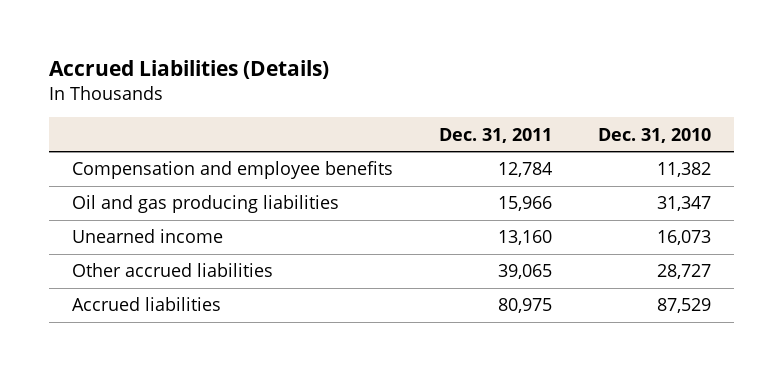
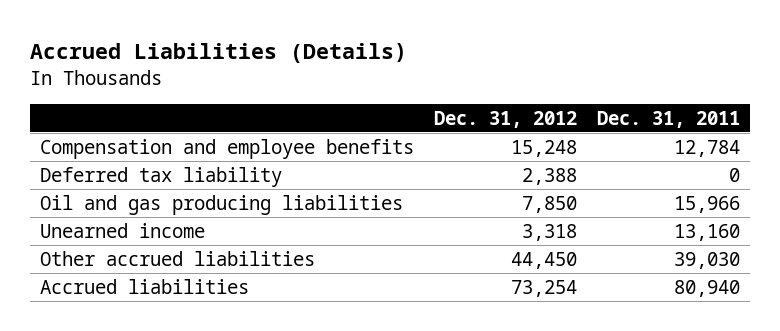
- | Dec. 31, 2011 | Dec. 31, 2010
+ | Dec. 31, 2012 | Dec. 31, 2011
+ Deferred tax liability | 2,388 | 0
- Other accrued liabilities | 39,065 | 28,727
- Accrued liabilities | 80,975 | 87,529
+ Other accrued liabilities | 44,450 | 39,030
+ Accrued liabilities | 73,254 | 80,940

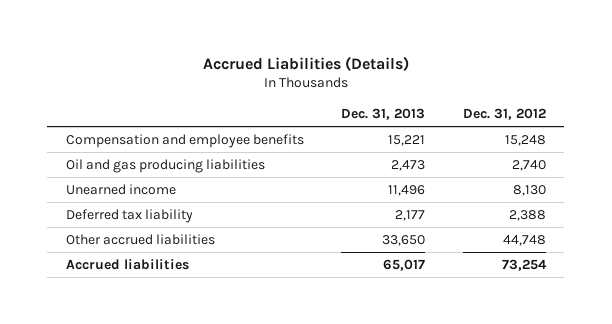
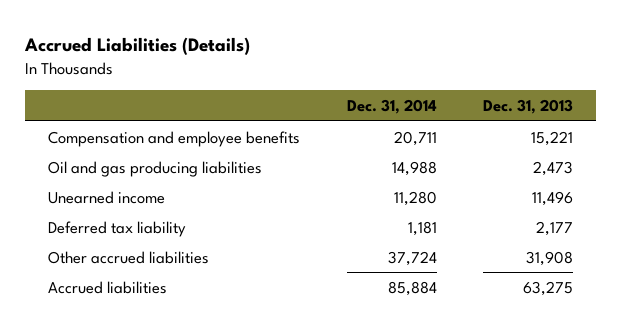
- | Dec. 31, 2013 | Dec. 31, 2012
+ | Dec. 31, 2014 | Dec. 31, 2013
- Other accrued liabilities | 33,650 | 44,748
- Accrued liabilities | 65,017 | 73,254
+ Other accrued liabilities | 37,724 | 31,908
+ Accrued liabilities | 85,884 | 63,275

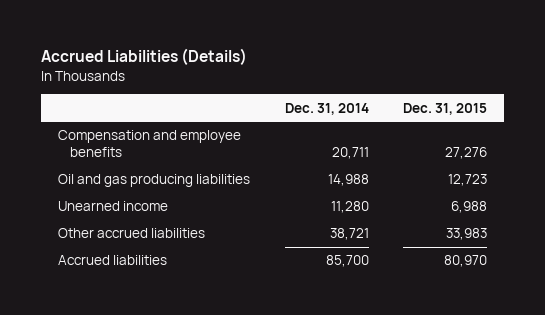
- | Dec. 31, 2014 | Dec. 31, 2013
+ | Dec. 31, 2014 | Dec. 31, 2015
- Deferred tax liability | 1,181 | 2,177
- Other accrued liabilities | 37,724 | 31,908
- Accrued liabilities | 85,884 | 63,275
+ Other accrued liabilities | 38,721 | 33,983
+ Accrued liabilities | 85,700 | 80,970

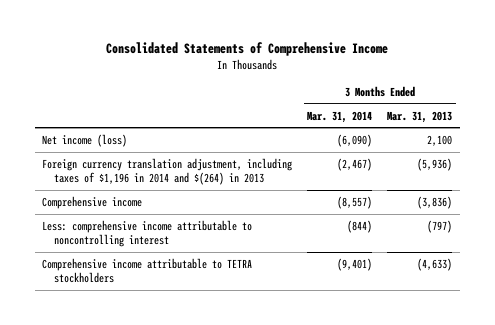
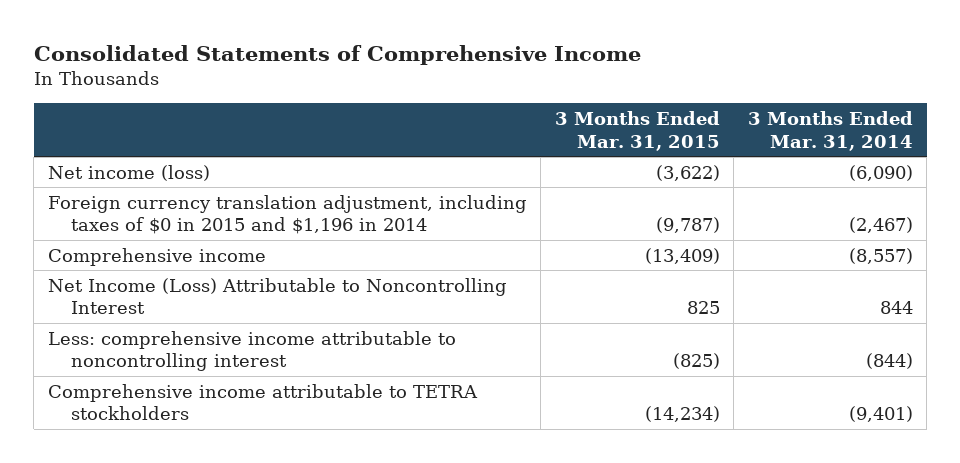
- | 3 Months Ended Mar. 31, 2014 | 3 Months Ended Mar. 31, 2013
+ | 3 Months Ended Mar. 31, 2015 | 3 Months Ended Mar. 31, 2014
- Foreign currency translation adjustment, including taxes of $1,196 in 2014 and $(264) in 2013 | (2,467) | (5,936)
+ Foreign currency translation adjustment, including taxes of $0 in 2015 and $1,196 in 2014 | (9,787) | (2,467)
+ Net Income (Loss) Attributable to Noncontrolling Interest | 825 | 844

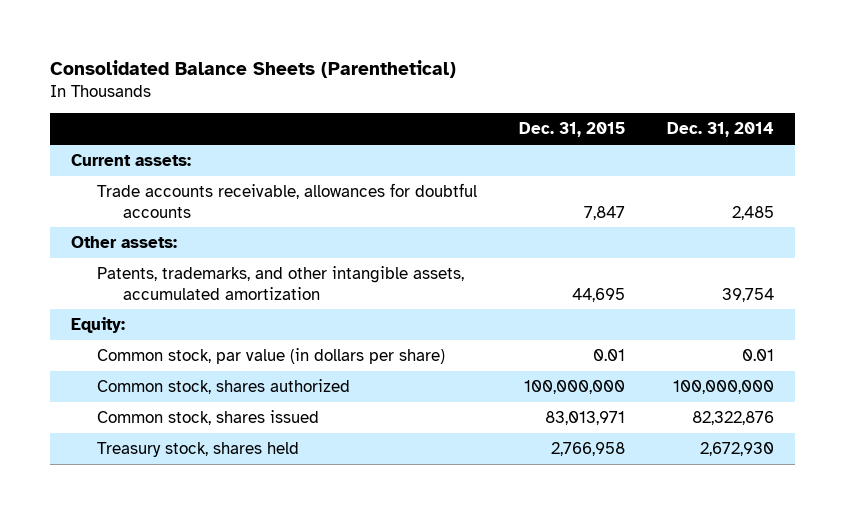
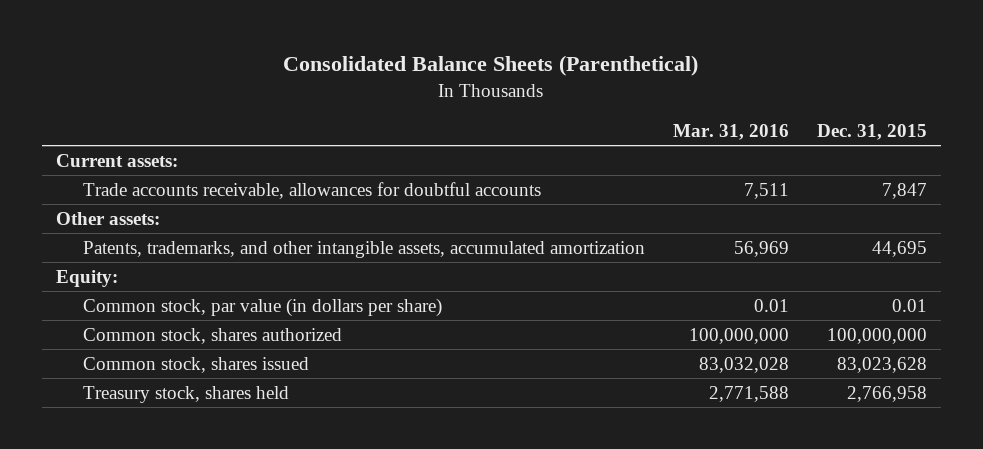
- | Dec. 31, 2015 | Dec. 31, 2014
+ | Mar. 31, 2016 | Dec. 31, 2015
- Common stock, shares issued | 83,013,971 | 82,322,876
+ Common stock, shares issued | 83,032,028 | 83,023,628

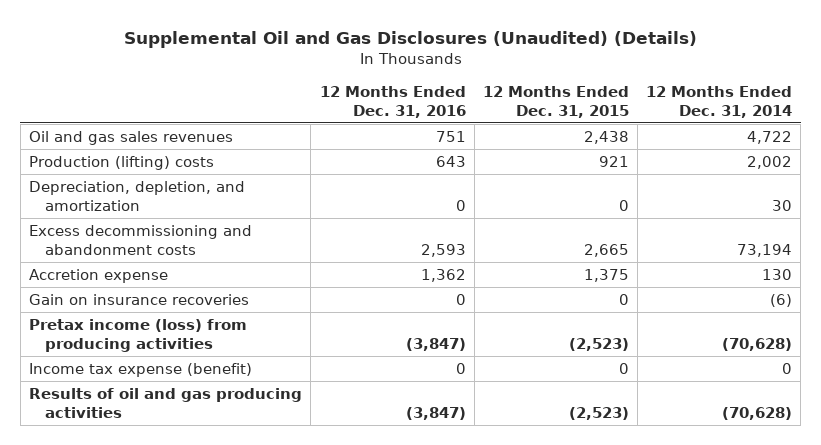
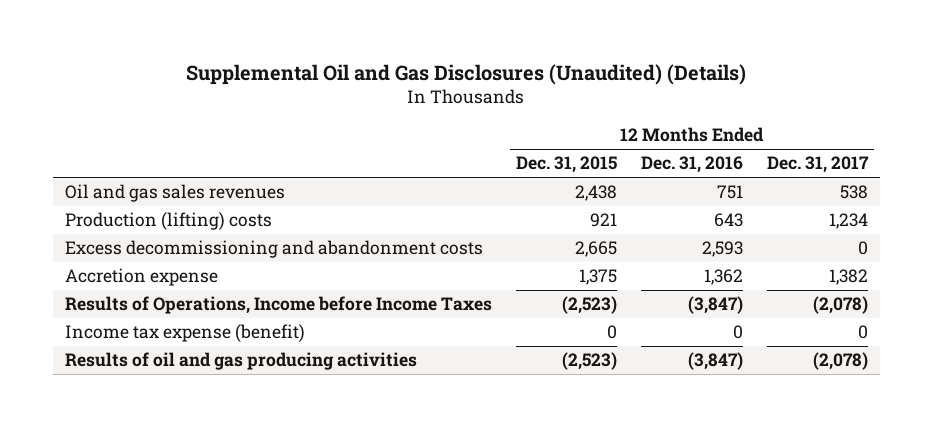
- | 12 Months Ended Dec. 31, 2016 | 12 Months Ended Dec. 31, 2015 | 12 Months Ended Dec. 31, 2014
+ | 12 Months Ended Dec. 31, 2015 | 12 Months Ended Dec. 31, 2016 | 12 Months Ended Dec. 31, 2017
- Depreciation, depletion, and amortization | 0 | 0 | 30
- Gain on insurance recoveries | 0 | 0 | (6)
- Pretax income (loss) from producing activities | (3,847) | (2,523) | (70,628)
+ Results of Operations, Income before Income Taxes | (2,523) | (3,847) | (2,078)

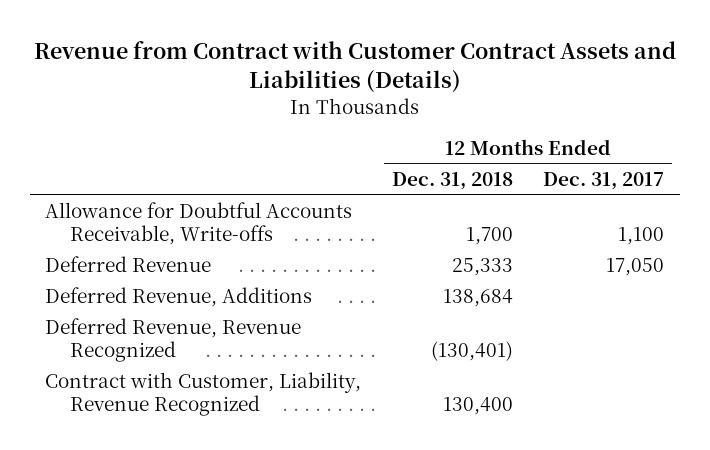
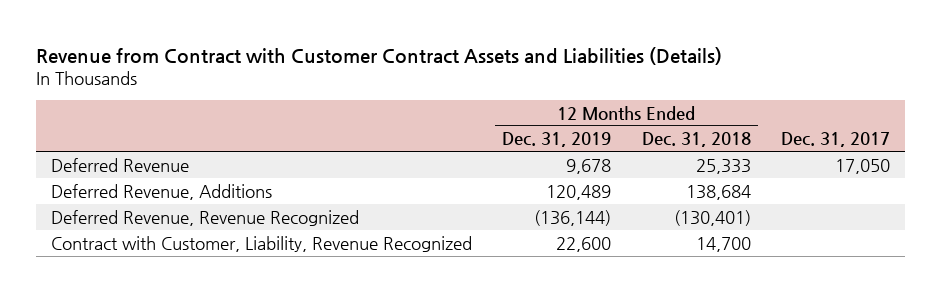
- | 12 Months Ended Dec. 31, 2018 | 12 Months Ended Dec. 31, 2017
+ | 12 Months Ended Dec. 31, 2019 | 12 Months Ended Dec. 31, 2018 | Dec. 31, 2017
- Allowance for Doubtful Accounts Receivable, Write-offs | 1,700 | 1,100
- Contract with Customer, Liability, Revenue Recognized | 130,400 |
+ Contract with Customer, Liability, Revenue Recognized | 22,600 | 14,700 |

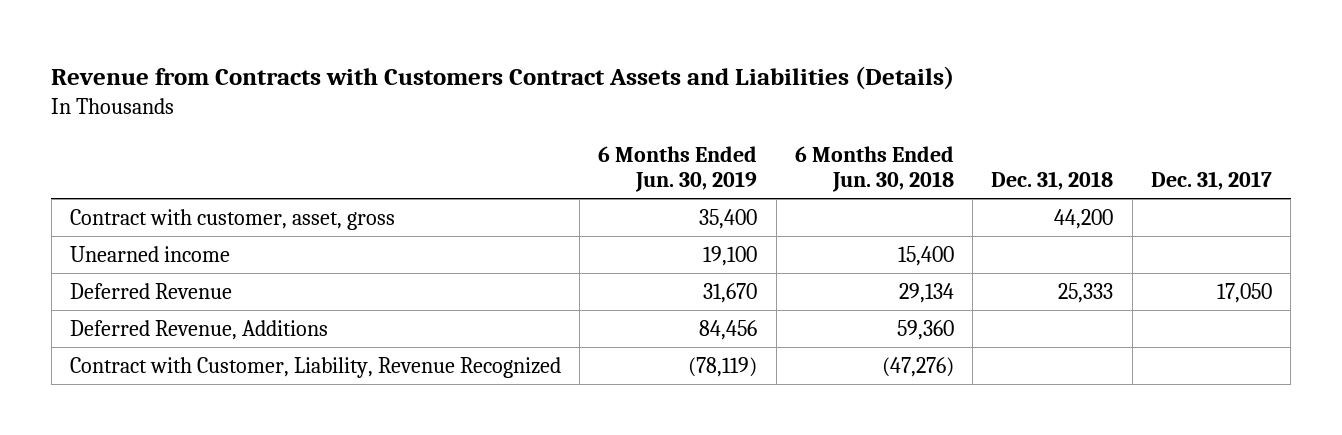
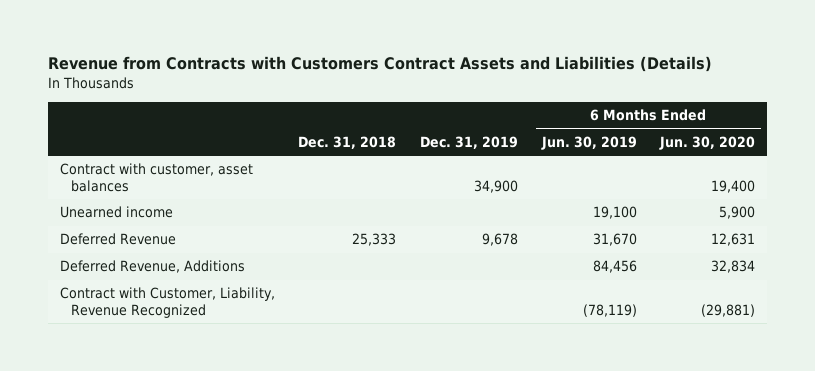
- | 6 Months Ended Jun. 30, 2019 | 6 Months Ended Jun. 30, 2018 | Dec. 31, 2018 | Dec. 31, 2017
+ | Dec. 31, 2018 | Dec. 31, 2019 | 6 Months Ended Jun. 30, 2019 | 6 Months Ended Jun. 30, 2020
- Contract with customer, asset, gross | 35,400 | | 44,200 |
+ Contract with customer, asset balances | | 34,900 | | 19,400

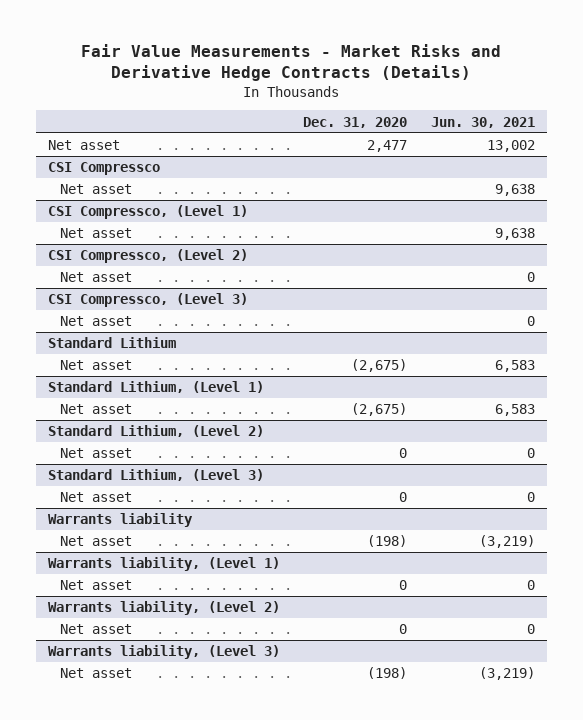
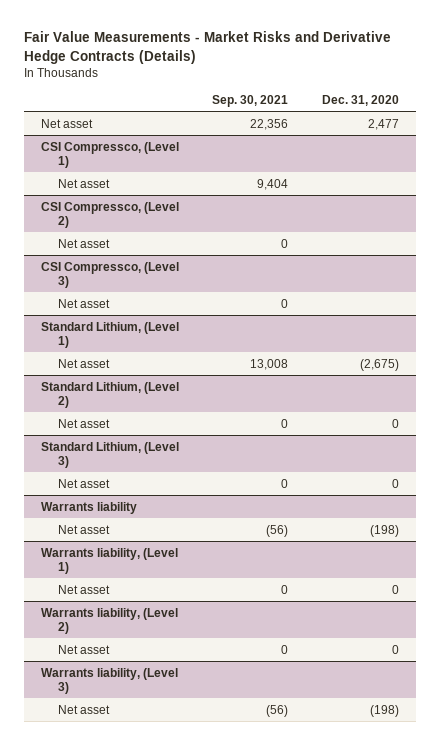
- | Dec. 31, 2020 | Jun. 30, 2021
+ | Sep. 30, 2021 | Dec. 31, 2020
- CSI Compressco
- Net asset | | 9,638
- Standard Lithium
- Net asset | (2,675) | 6,583

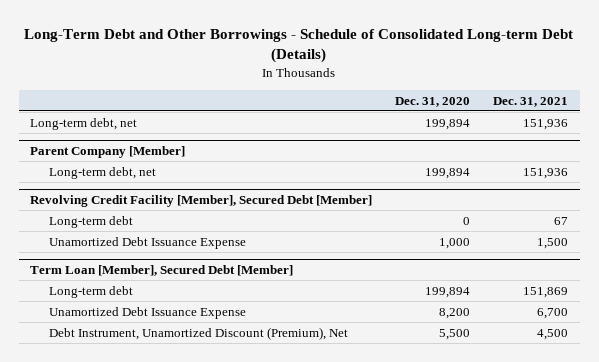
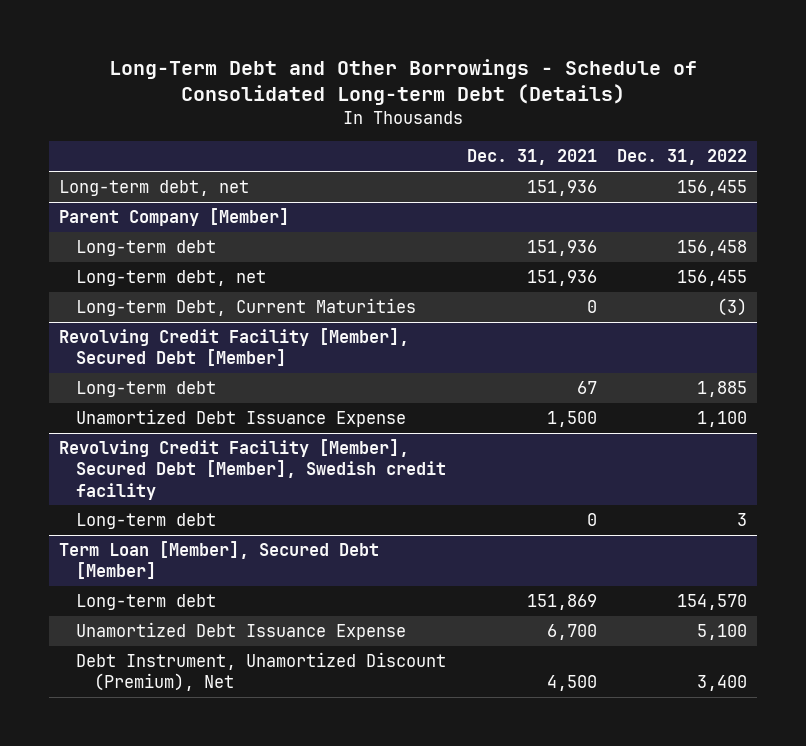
- | Dec. 31, 2020 | Dec. 31, 2021
+ | Dec. 31, 2021 | Dec. 31, 2022
@ Parent Company [Member]
+ Long-term debt | 151,936 | 156,458
+ Long-term Debt, Current Maturities | 0 | (3)
+ Revolving Credit Facility [Member], Secured Debt [Member], Swedish credit facility
+ Long-term debt | 0 | 3

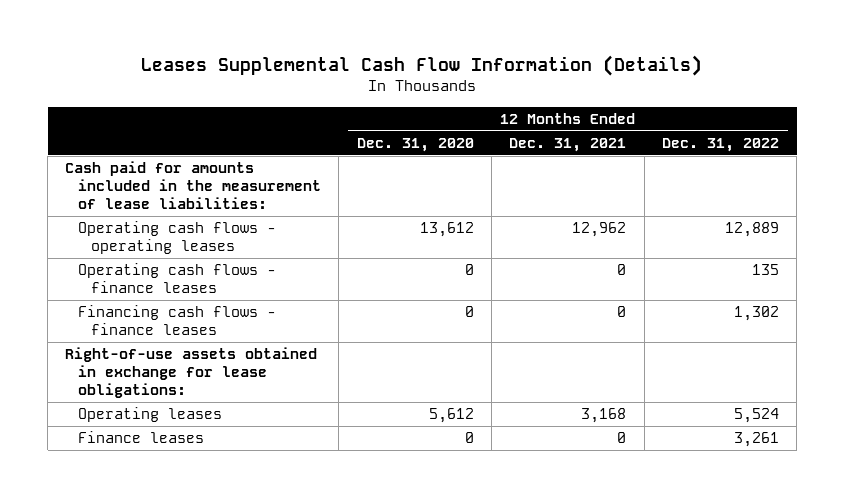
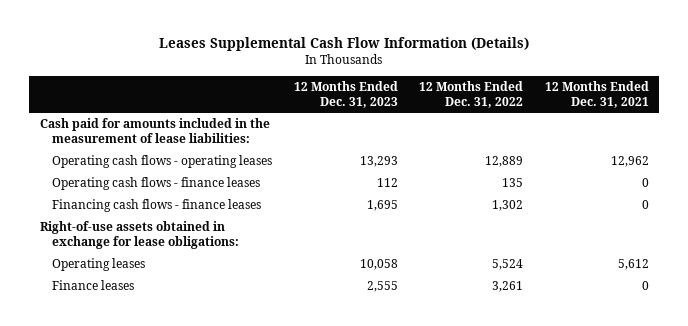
- | 12 Months Ended Dec. 31, 2020 | 12 Months Ended Dec. 31, 2021 | 12 Months Ended Dec. 31, 2022
+ | 12 Months Ended Dec. 31, 2023 | 12 Months Ended Dec. 31, 2022 | 12 Months Ended Dec. 31, 2021
- Operating leases | 5,612 | 3,168 | 5,524
+ Operating leases | 10,058 | 5,524 | 5,612

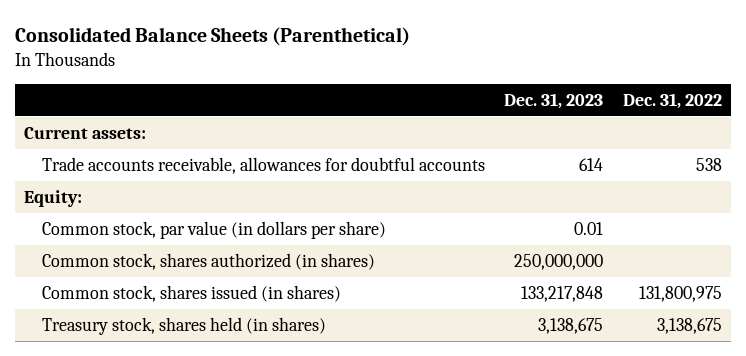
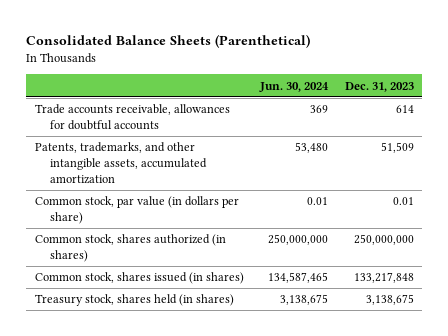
- | Dec. 31, 2023 | Dec. 31, 2022
+ | Jun. 30, 2024 | Dec. 31, 2023
- Current assets:
- Equity:
+ Patents, trademarks, and other intangible assets, accumulated amortization | 53,480 | 51,509

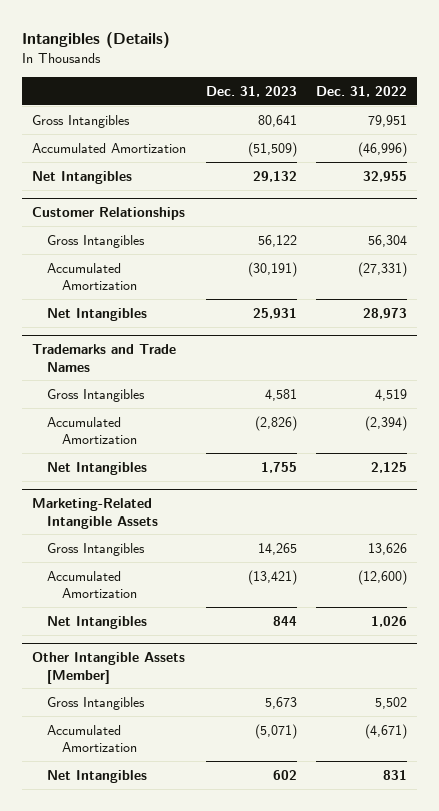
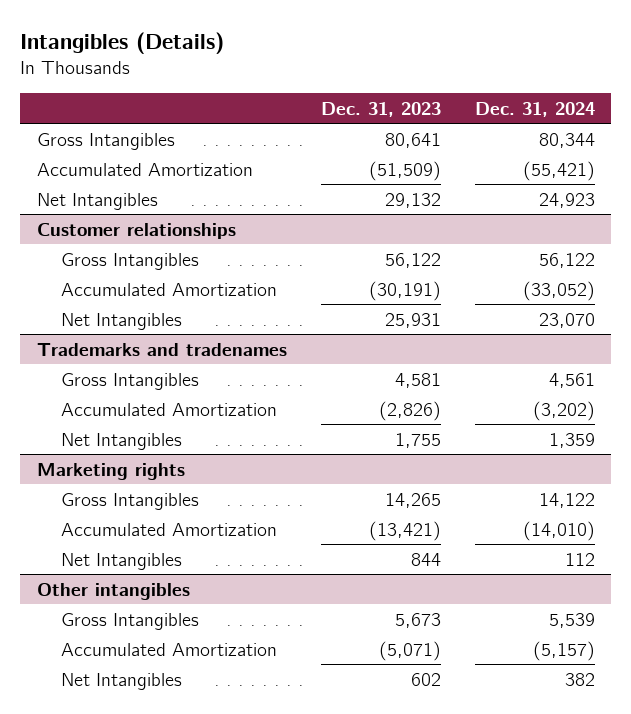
- | Dec. 31, 2023 | Dec. 31, 2022
+ | Dec. 31, 2023 | Dec. 31, 2024
- Customer Relationships
+ Customer relationships
- Trademarks and Trade Names
+ Trademarks and tradenames
- Marketing-Related Intangible Assets
+ Marketing rights
- Other Intangible Assets [Member]
+ Other intangibles

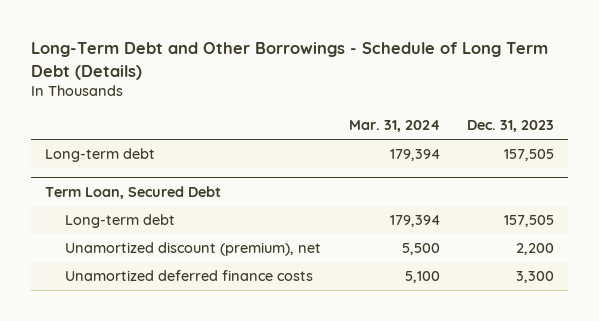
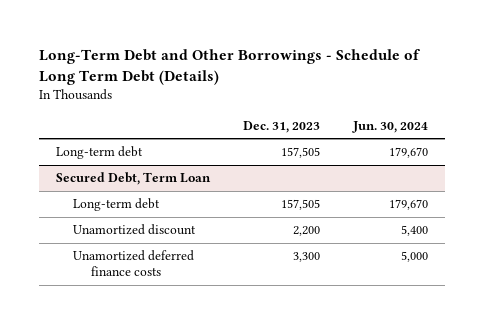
- | Mar. 31, 2024 | Dec. 31, 2023
+ | Dec. 31, 2023 | Jun. 30, 2024
- Term Loan, Secured Debt
+ Secured Debt, Term Loan
- Unamortized discount (premium), net | 5,500 | 2,200
+ Unamortized discount | 2,200 | 5,400

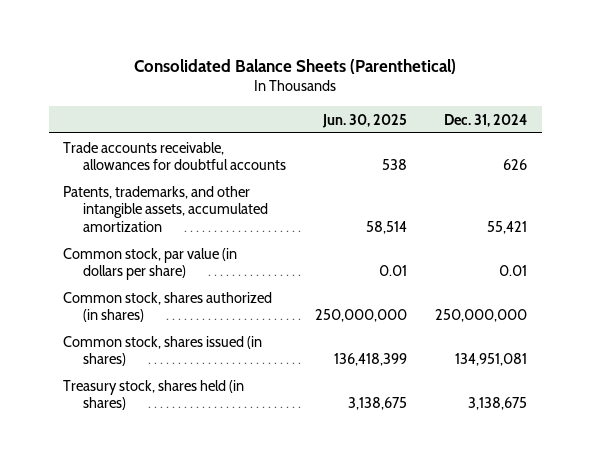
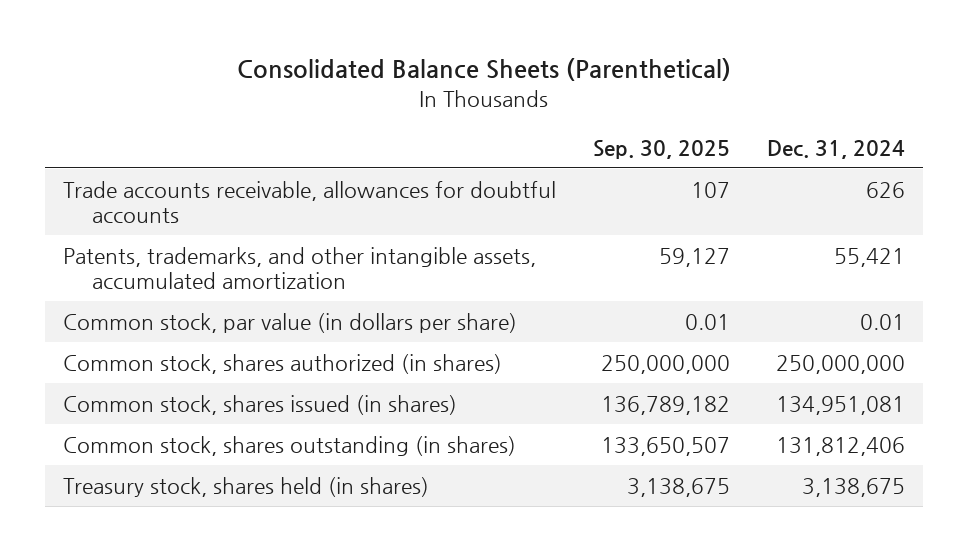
- | Jun. 30, 2025 | Dec. 31, 2024
+ | Sep. 30, 2025 | Dec. 31, 2024
+ Common stock, shares outstanding (in shares) | 133,650,507 | 131,812,406

